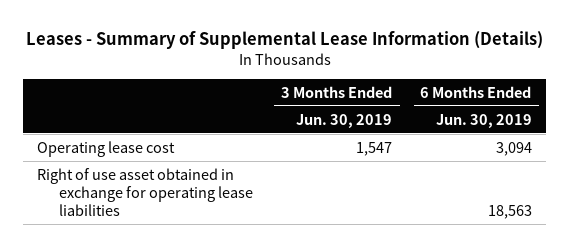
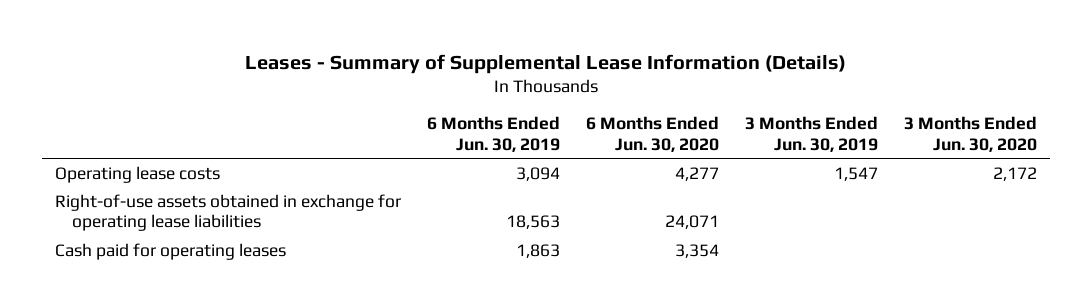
- | 3 Months Ended Jun. 30, 2019 | 6 Months Ended Jun. 30, 2019
+ | 6 Months Ended Jun. 30, 2019 | 6 Months Ended Jun. 30, 2020 | 3 Months Ended Jun. 30, 2019 | 3 Months Ended Jun. 30, 2020
- Operating lease cost | 1,547 | 3,094
- Right of use asset obtained in exchange for operating lease liabilities | | 18,563
+ Operating lease costs | 3,094 | 4,277 | 1,547 | 2,172
+ Right-of-use assets obtained in exchange for operating lease liabilities | 18,563 | 24,071 | |
+ Cash paid for operating leases | 1,863 | 3,354 | |

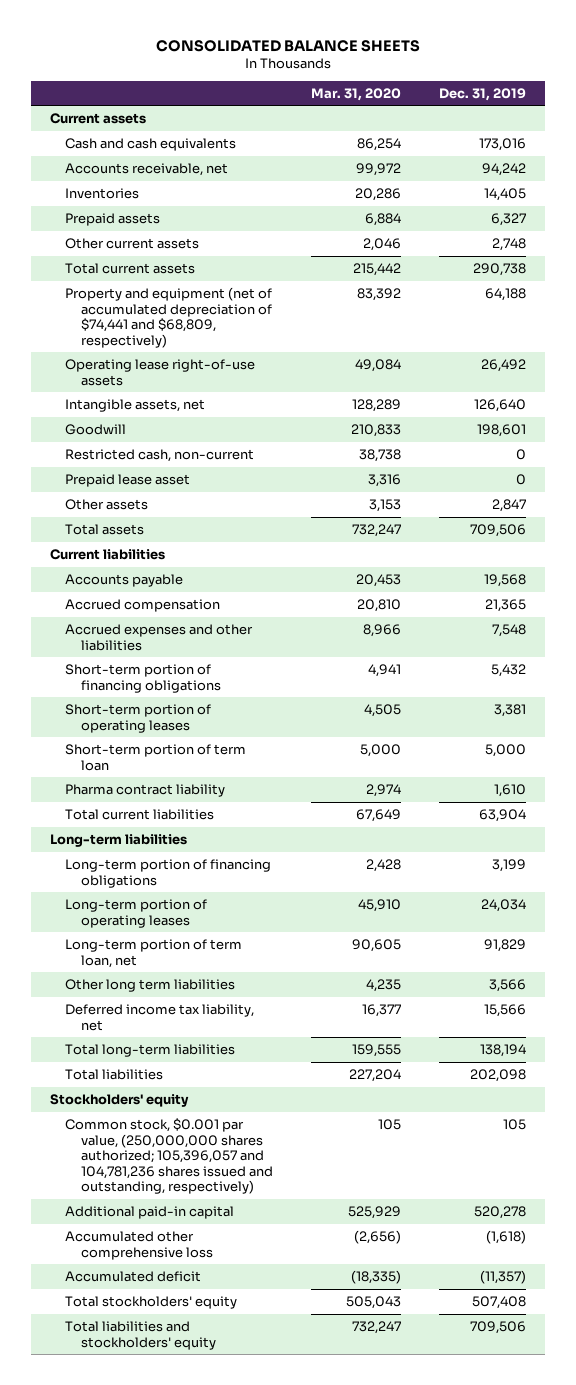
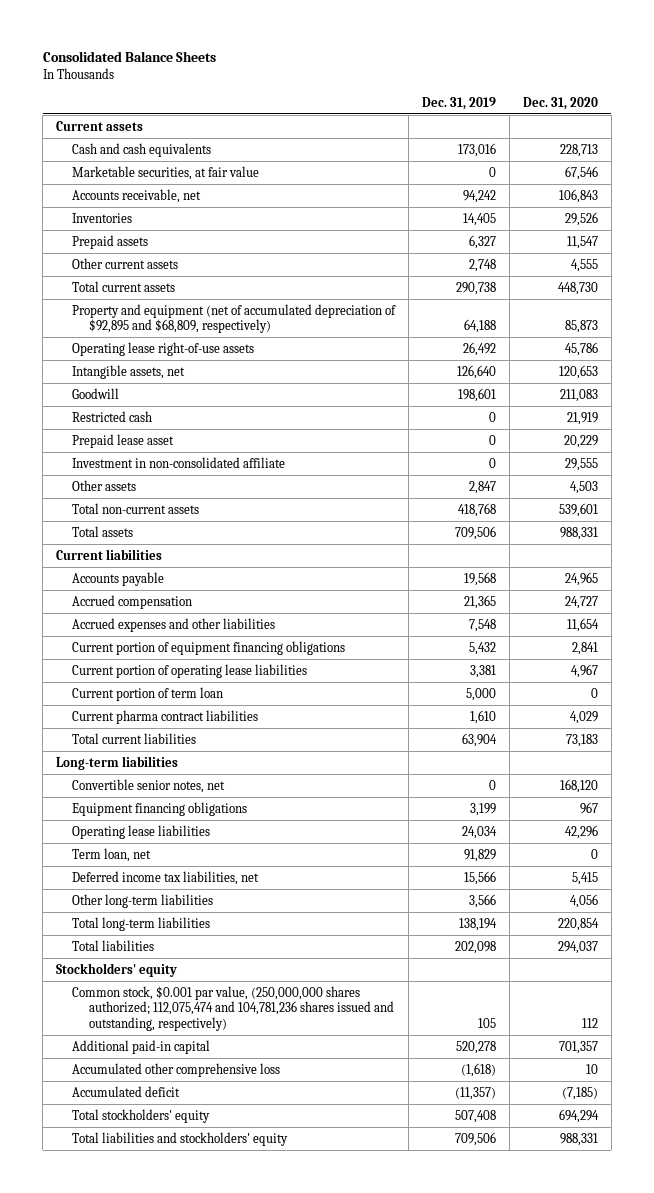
- CONSOLIDATED BALANCE SHEETS
+ Consolidated Balance Sheets
- | Mar. 31, 2020 | Dec. 31, 2019
+ | Dec. 31, 2019 | Dec. 31, 2020
+ Marketable securities, at fair value | 0 | 67,546
- Property and equipment (net of accumulated depreciation of $74,441 and $68,809, respectively) | 83,392 | 64,188
+ Property and equipment (net of accumulated depreciation of $92,895 and $68,809, respectively) | 64,188 | 85,873
- Restricted cash, non-current | 38,738 | 0
+ Restricted cash | 0 | 21,919
+ Investment in non-consolidated affiliate | 0 | 29,555
+ Total non-current assets | 418,768 | 539,601
- Short-term portion of financing obligations | 4,941 | 5,432
- Short-term portion of operating leases | 4,505 | 3,381
- Short-term portion of term loan | 5,000 | 5,000
- Pharma contract liability | 2,974 | 1,610
+ Current portion of equipment financing obligations | 5,432 | 2,841
+ Current portion of operating lease liabilities | 3,381 | 4,967
+ Current portion of term loan | 5,000 | 0
+ Current pharma contract liabilities | 1,610 | 4,029
- Long-term portion of financing obligations | 2,428 | 3,199
- Long-term portion of operating leases | 45,910 | 24,034
- Long-term portion of term loan, net | 90,605 | 91,829
- Other long term liabilities | 4,235 | 3,566
- Deferred income tax liability, net | 16,377 | 15,566
+ Convertible senior notes, net | 0 | 168,120
+ Equipment financing obligations | 3,199 | 967
+ Operating lease liabilities | 24,034 | 42,296
+ Term loan, net | 91,829 | 0
+ Deferred income tax liabilities, net | 15,566 | 5,415
+ Other long-term liabilities | 3,566 | 4,056
- Common stock, $0.001 par value, (250,000,000 shares authorized; 105,396,057 and 104,781,236 shares issued and outstanding, respectively) | 105 | 105
+ Common stock, $0.001 par value, (250,000,000 shares authorized; 112,075,474 and 104,781,236 shares issued and outstanding, respectively) | 105 | 112

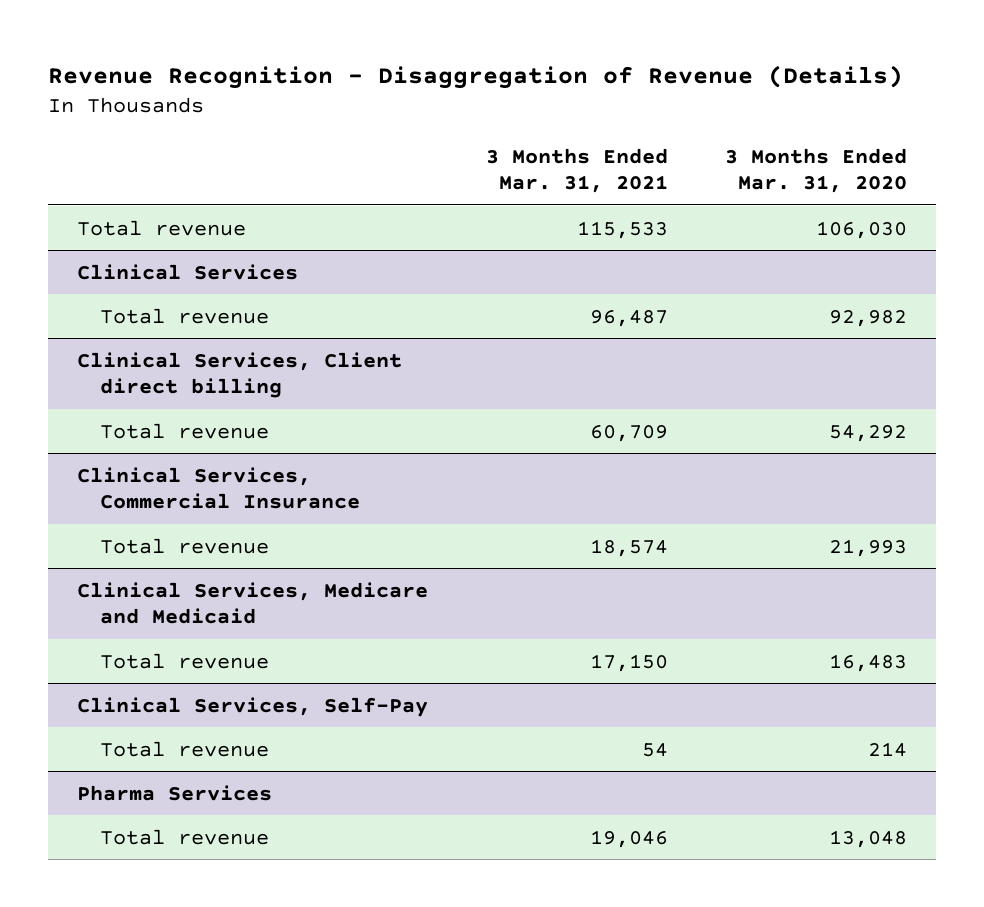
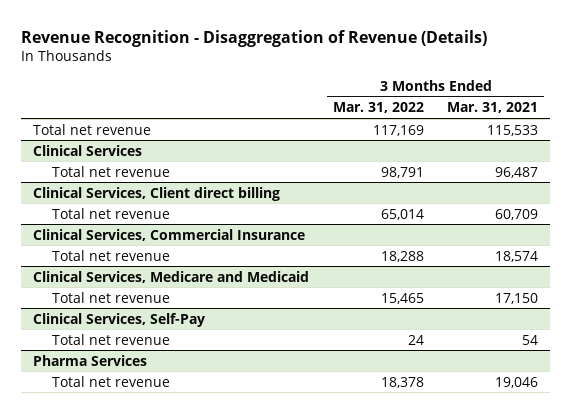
- | 3 Months Ended Mar. 31, 2021 | 3 Months Ended Mar. 31, 2020
+ | 3 Months Ended Mar. 31, 2022 | 3 Months Ended Mar. 31, 2021
- Total revenue | 115,533 | 106,030
+ Total net revenue | 117,169 | 115,533
@ Clinical Services
- Total revenue | 96,487 | 92,982
+ Total net revenue | 98,791 | 96,487
@ Clinical Services, Client direct billing
- Total revenue | 60,709 | 54,292
+ Total net revenue | 65,014 | 60,709
@ Clinical Services, Commercial Insurance
- Total revenue | 18,574 | 21,993
+ Total net revenue | 18,288 | 18,574
@ Clinical Services, Medicare and Medicaid
- Total revenue | 17,150 | 16,483
+ Total net revenue | 15,465 | 17,150
@ Clinical Services, Self-Pay
- Total revenue | 54 | 214
+ Total net revenue | 24 | 54
@ Pharma Services
- Total revenue | 19,046 | 13,048
+ Total net revenue | 18,378 | 19,046

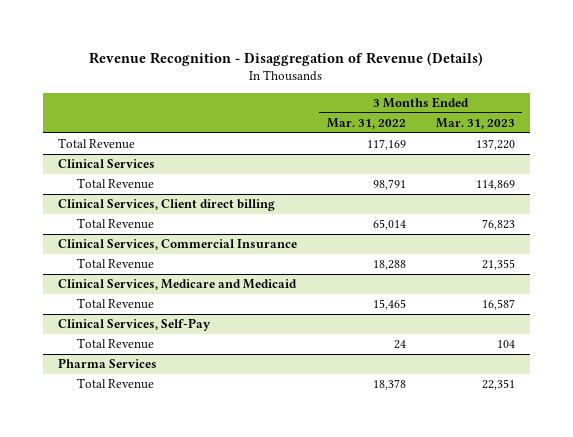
- | 3 Months Ended Mar. 31, 2022 | 3 Months Ended Mar. 31, 2021
+ | 3 Months Ended Mar. 31, 2022 | 3 Months Ended Mar. 31, 2023
- Total net revenue | 117,169 | 115,533
+ Total Revenue | 117,169 | 137,220
@ Clinical Services
- Total net revenue | 98,791 | 96,487
+ Total Revenue | 98,791 | 114,869
@ Clinical Services, Client direct billing
- Total net revenue | 65,014 | 60,709
+ Total Revenue | 65,014 | 76,823
@ Clinical Services, Commercial Insurance
- Total net revenue | 18,288 | 18,574
+ Total Revenue | 18,288 | 21,355
@ Clinical Services, Medicare and Medicaid
- Total net revenue | 15,465 | 17,150
+ Total Revenue | 15,465 | 16,587
@ Clinical Services, Self-Pay
- Total net revenue | 24 | 54
+ Total Revenue | 24 | 104
@ Pharma Services
- Total net revenue | 18,378 | 19,046
+ Total Revenue | 18,378 | 22,351

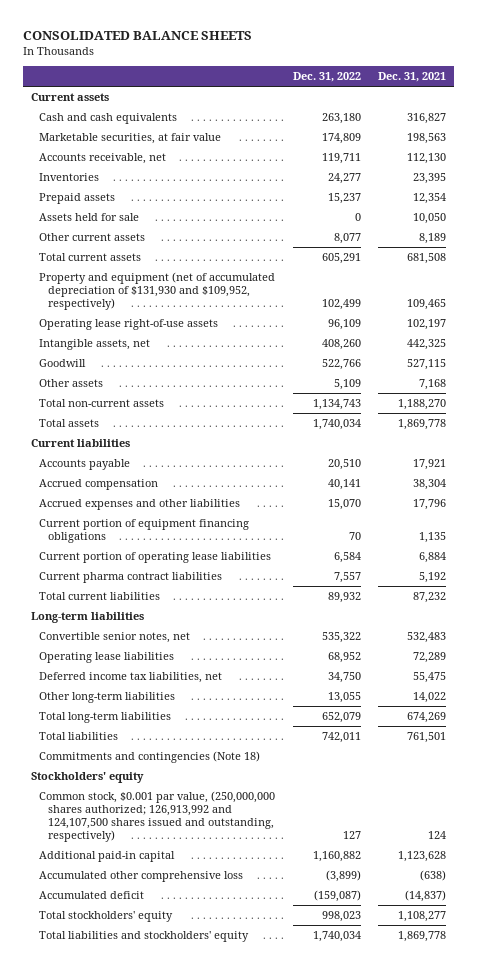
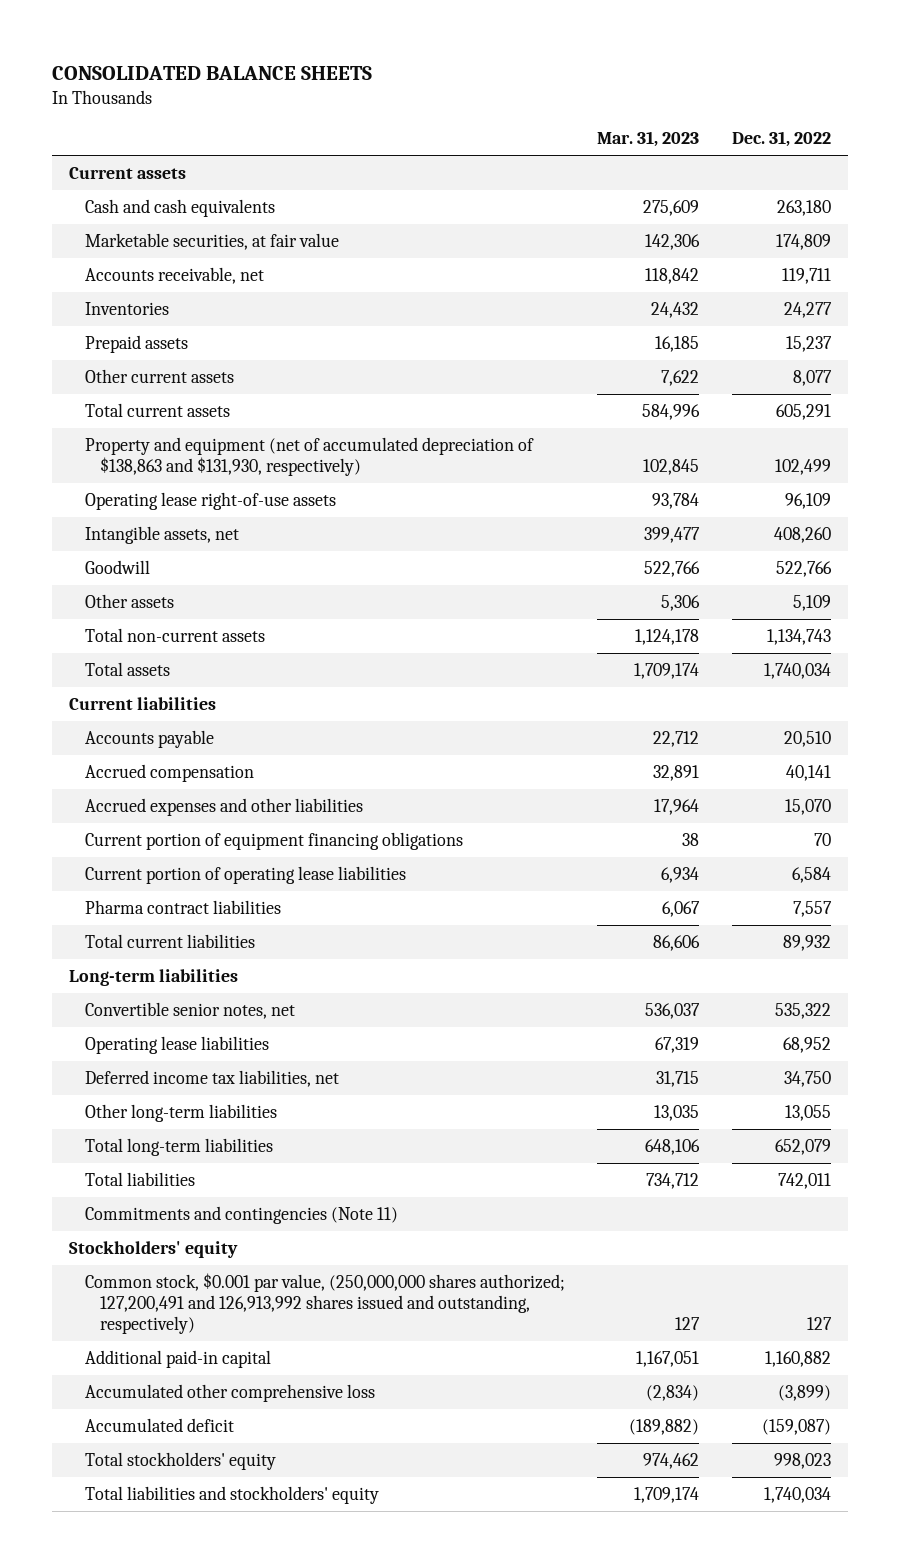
- | Dec. 31, 2022 | Dec. 31, 2021
+ | Mar. 31, 2023 | Dec. 31, 2022
- Assets held for sale | 0 | 10,050
- Property and equipment (net of accumulated depreciation of $131,930 and $109,952, respectively) | 102,499 | 109,465
+ Property and equipment (net of accumulated depreciation of $138,863 and $131,930, respectively) | 102,845 | 102,499
- Current pharma contract liabilities | 7,557 | 5,192
+ Pharma contract liabilities | 6,067 | 7,557
- Commitments and contingencies (Note 18)
+ Commitments and contingencies (Note 11)
- Common stock, $0.001 par value, (250,000,000 shares authorized; 126,913,992 and 124,107,500 shares issued and outstanding, respectively) | 127 | 124
+ Common stock, $0.001 par value, (250,000,000 shares authorized; 127,200,491 and 126,913,992 shares issued and outstanding, respectively) | 127 | 127

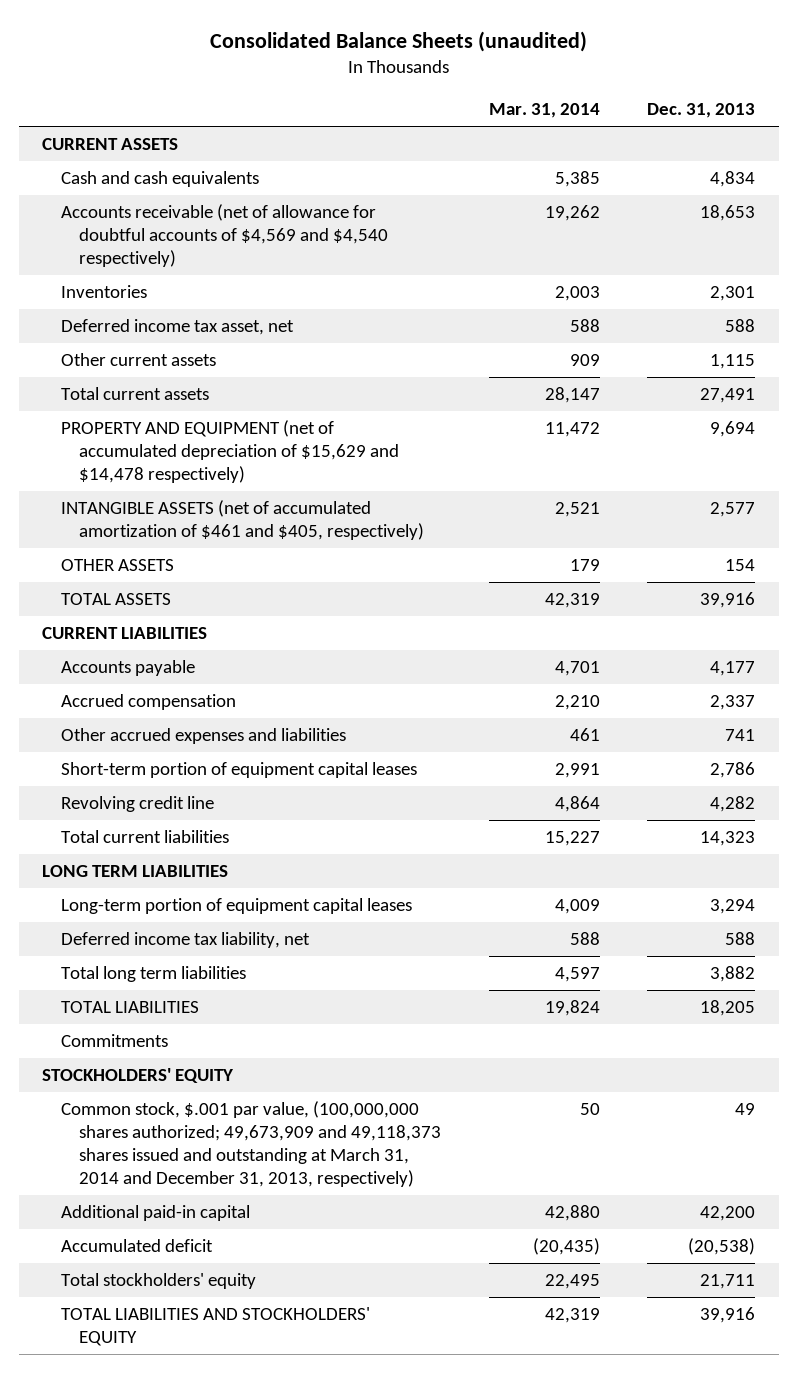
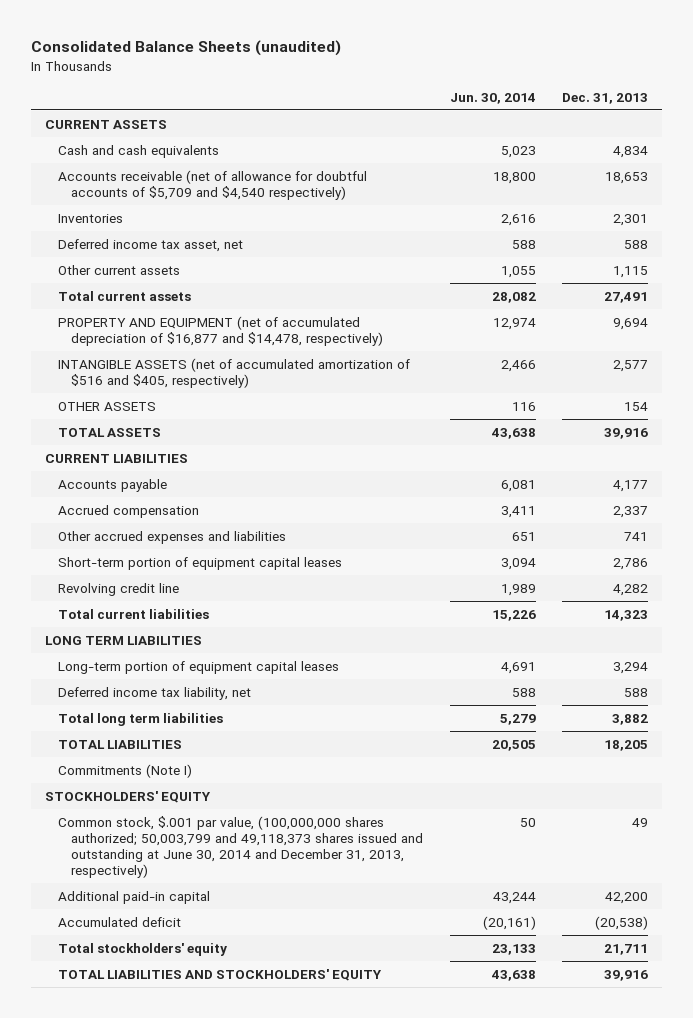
- | Mar. 31, 2014 | Dec. 31, 2013
+ | Jun. 30, 2014 | Dec. 31, 2013
- Accounts receivable (net of allowance for doubtful accounts of $4,569 and $4,540 respectively) | 19,262 | 18,653
+ Accounts receivable (net of allowance for doubtful accounts of $5,709 and $4,540 respectively) | 18,800 | 18,653
- PROPERTY AND EQUIPMENT (net of accumulated depreciation of $15,629 and $14,478 respectively) | 11,472 | 9,694
- INTANGIBLE ASSETS (net of accumulated amortization of $461 and $405, respectively) | 2,521 | 2,577
+ PROPERTY AND EQUIPMENT (net of accumulated depreciation of $16,877 and $14,478, respectively) | 12,974 | 9,694
+ INTANGIBLE ASSETS (net of accumulated amortization of $516 and $405, respectively) | 2,466 | 2,577
- Commitments
+ Commitments (Note I)
- Common stock, $.001 par value, (100,000,000 shares authorized; 49,673,909 and 49,118,373 shares issued and outstanding at March 31, 2014 and December 31, 2013, respectively) | 50 | 49
+ Common stock, $.001 par value, (100,000,000 shares authorized; 50,003,799 and 49,118,373 shares issued and outstanding at June 30, 2014 and December 31, 2013, respectively) | 50 | 49

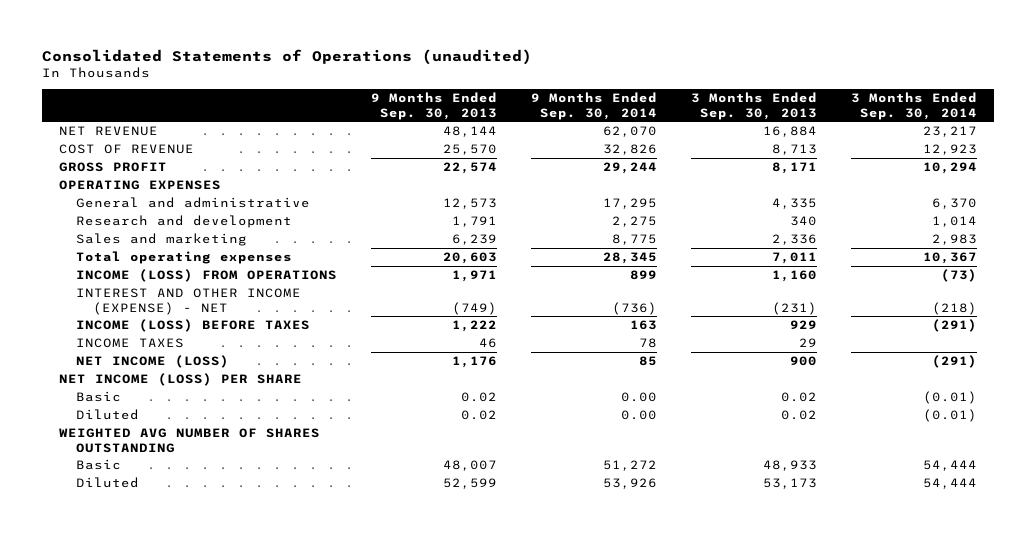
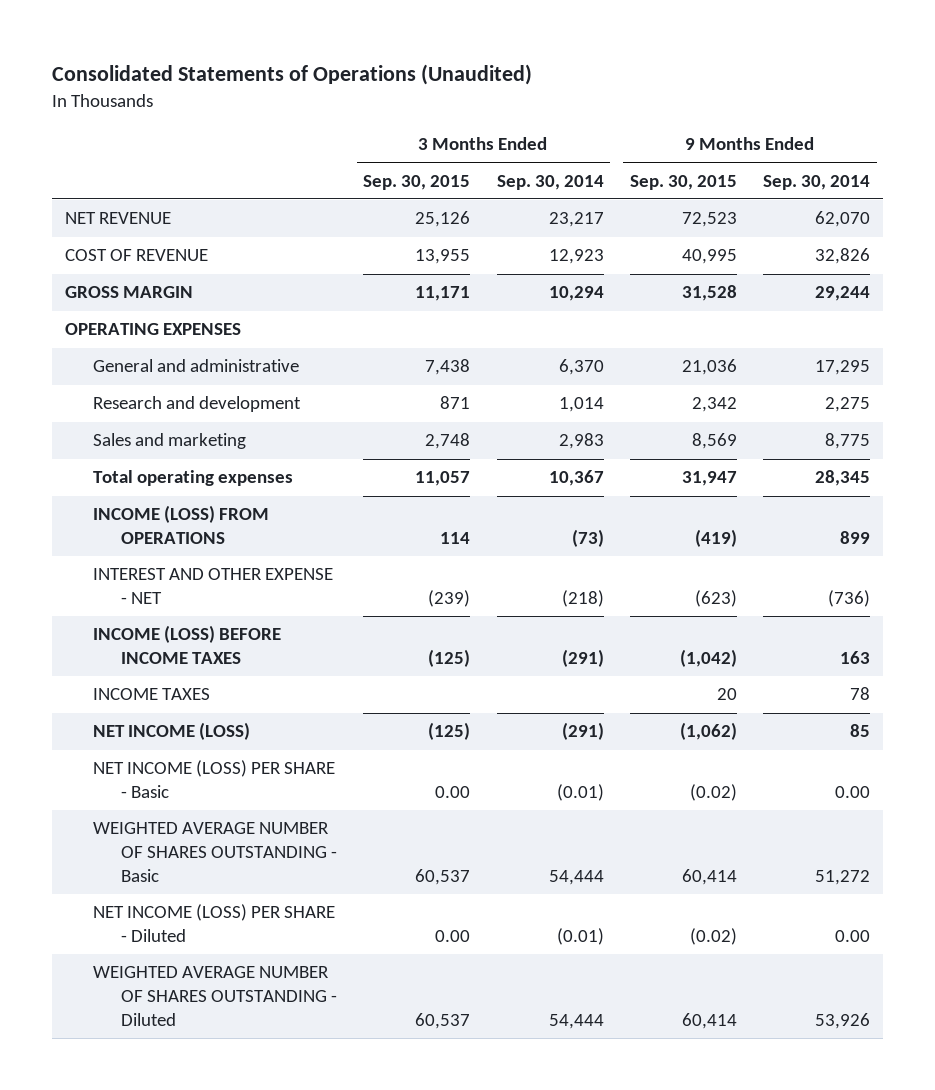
- Consolidated Statements of Operations (unaudited)
+ Consolidated Statements of Operations (Unaudited)
- | 9 Months Ended Sep. 30, 2013 | 9 Months Ended Sep. 30, 2014 | 3 Months Ended Sep. 30, 2013 | 3 Months Ended Sep. 30, 2014
+ | 3 Months Ended Sep. 30, 2015 | 3 Months Ended Sep. 30, 2014 | 9 Months Ended Sep. 30, 2015 | 9 Months Ended Sep. 30, 2014
- GROSS PROFIT | 22,574 | 29,244 | 8,171 | 10,294
+ GROSS MARGIN | 11,171 | 10,294 | 31,528 | 29,244
- INTEREST AND OTHER INCOME (EXPENSE) - NET | (749) | (736) | (231) | (218)
- INCOME (LOSS) BEFORE TAXES | 1,222 | 163 | 929 | (291)
+ INTEREST AND OTHER EXPENSE - NET | (239) | (218) | (623) | (736)
+ INCOME (LOSS) BEFORE INCOME TAXES | (125) | (291) | (1,042) | 163
- NET INCOME (LOSS) PER SHARE
- Basic | 0.02 | 0.00 | 0.02 | (0.01)
- Diluted | 0.02 | 0.00 | 0.02 | (0.01)
- WEIGHTED AVG NUMBER OF SHARES OUTSTANDING
- Basic | 48,007 | 51,272 | 48,933 | 54,444
- Diluted | 52,599 | 53,926 | 53,173 | 54,444
+ NET INCOME (LOSS) PER SHARE - Basic | 0.00 | (0.01) | (0.02) | 0.00
+ WEIGHTED AVERAGE NUMBER OF SHARES OUTSTANDING - Basic | 60,537 | 54,444 | 60,414 | 51,272
+ NET INCOME (LOSS) PER SHARE - Diluted | 0.00 | (0.01) | (0.02) | 0.00
+ WEIGHTED AVERAGE NUMBER OF SHARES OUTSTANDING - Diluted | 60,537 | 54,444 | 60,414 | 53,926

